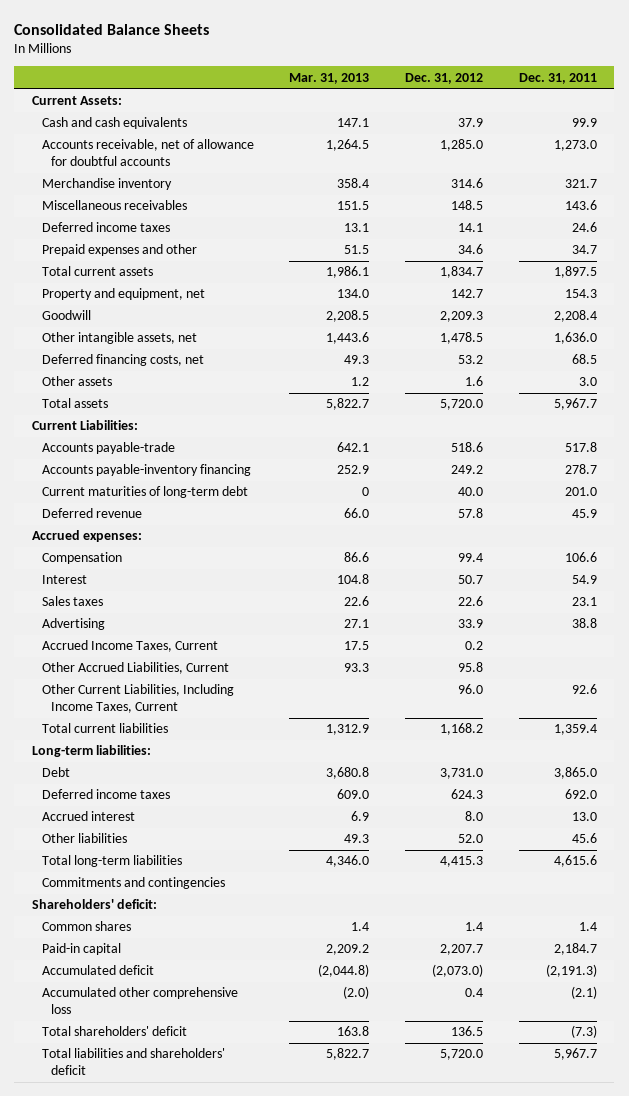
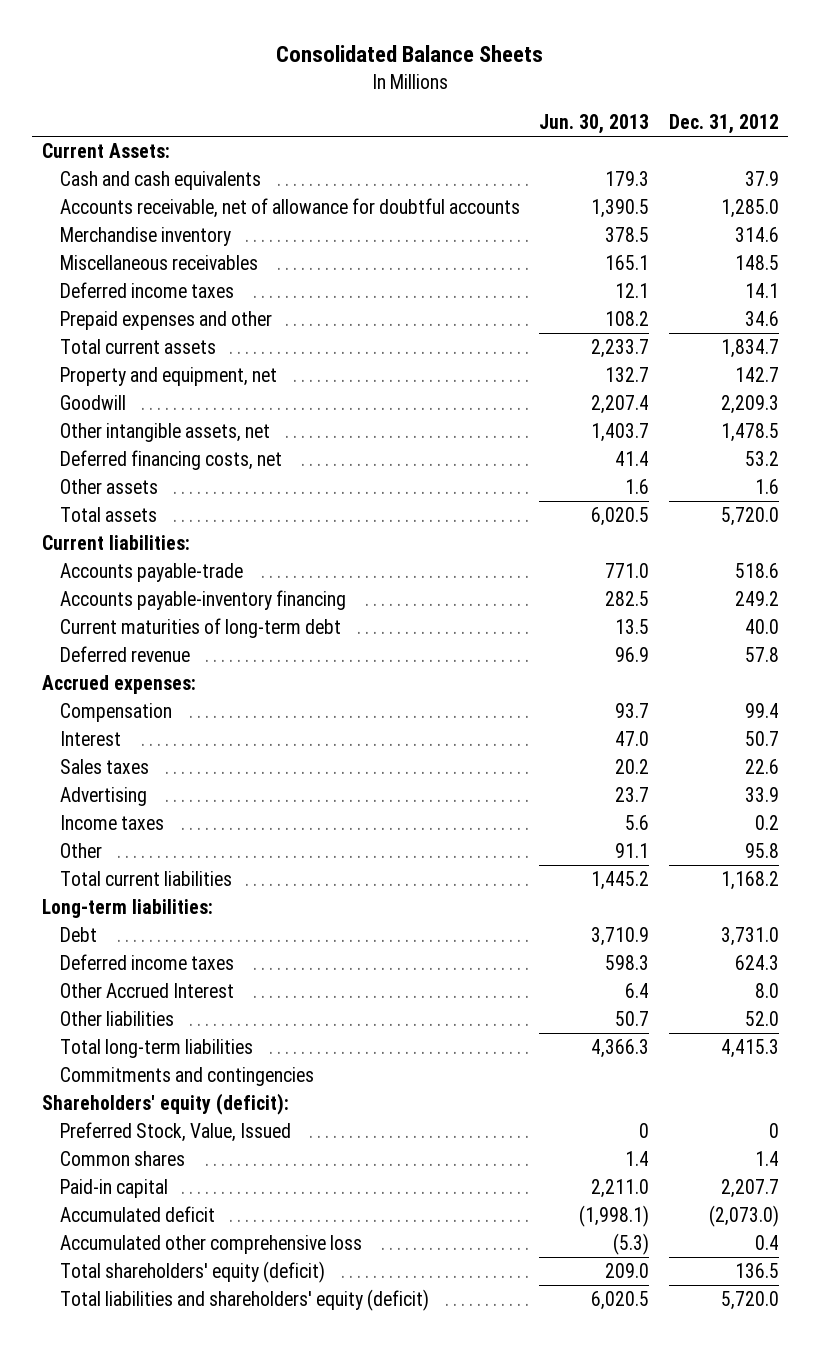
- | Mar. 31, 2013 | Dec. 31, 2012 | Dec. 31, 2011
+ | Jun. 30, 2013 | Dec. 31, 2012
- Current Liabilities:
+ Current liabilities:
- Accrued Income Taxes, Current | 17.5 | 0.2 |
- Other Accrued Liabilities, Current | 93.3 | 95.8 |
- Other Current Liabilities, Including Income Taxes, Current | | 96.0 | 92.6
+ Income taxes | 5.6 | 0.2
+ Other | 91.1 | 95.8
- Accrued interest | 6.9 | 8.0 | 13.0
+ Other Accrued Interest | 6.4 | 8.0
- Shareholders' deficit:
+ Shareholders' equity (deficit):
+ Preferred Stock, Value, Issued | 0 | 0
- Total shareholders' deficit | 163.8 | 136.5 | (7.3)
- Total liabilities and shareholders' deficit | 5,822.7 | 5,720.0 | 5,967.7
+ Total shareholders' equity (deficit) | 209.0 | 136.5
+ Total liabilities and shareholders' equity (deficit) | 6,020.5 | 5,720.0

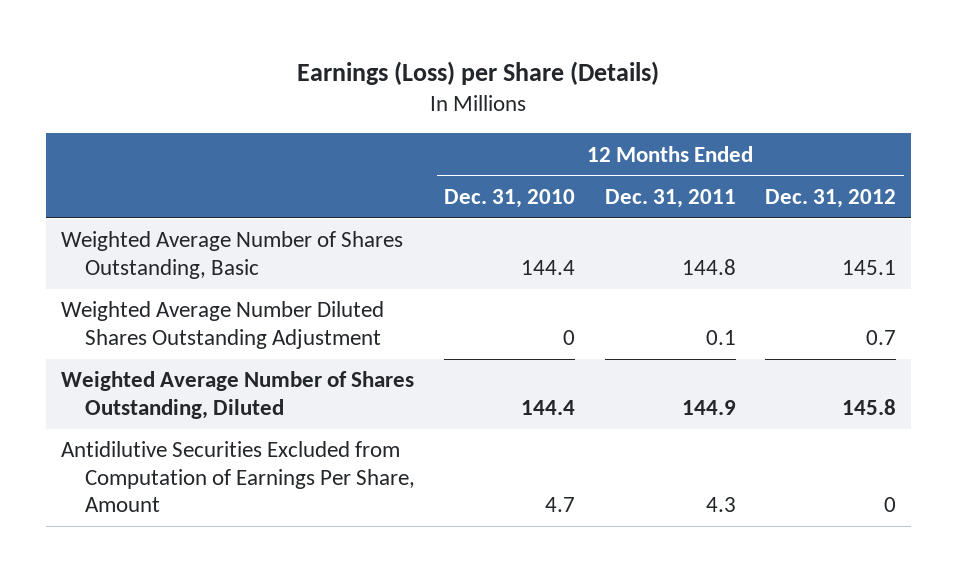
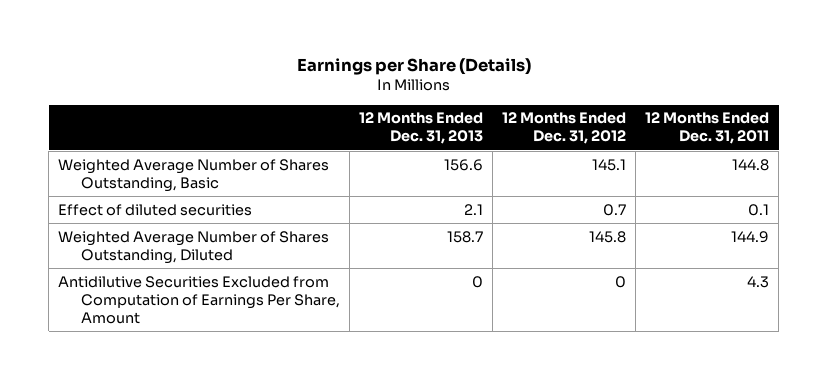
- Earnings (Loss) per Share (Details)
+ Earnings per Share (Details)
- | 12 Months Ended Dec. 31, 2010 | 12 Months Ended Dec. 31, 2011 | 12 Months Ended Dec. 31, 2012
+ | 12 Months Ended Dec. 31, 2013 | 12 Months Ended Dec. 31, 2012 | 12 Months Ended Dec. 31, 2011
- Weighted Average Number Diluted Shares Outstanding Adjustment | 0 | 0.1 | 0.7
+ Effect of diluted securities | 2.1 | 0.7 | 0.1

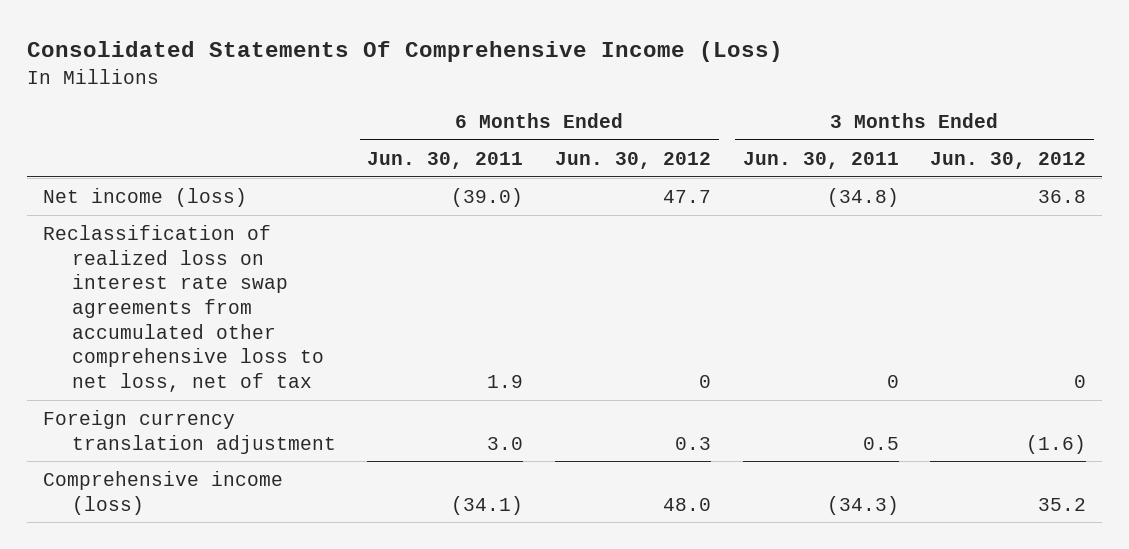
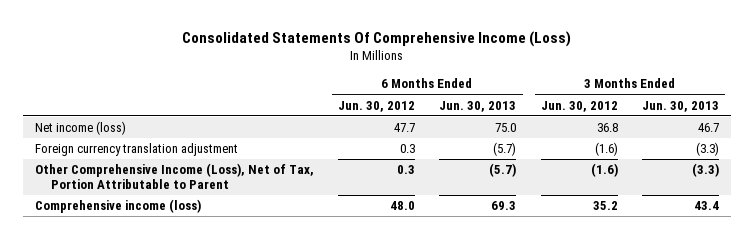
- | 6 Months Ended Jun. 30, 2011 | 6 Months Ended Jun. 30, 2012 | 3 Months Ended Jun. 30, 2011 | 3 Months Ended Jun. 30, 2012
+ | 6 Months Ended Jun. 30, 2012 | 6 Months Ended Jun. 30, 2013 | 3 Months Ended Jun. 30, 2012 | 3 Months Ended Jun. 30, 2013
- Reclassification of realized loss on interest rate swap agreements from accumulated other comprehensive loss to net loss, net of tax | 1.9 | 0 | 0 | 0
+ Other Comprehensive Income (Loss), Net of Tax, Portion Attributable to Parent | 0.3 | (5.7) | (1.6) | (3.3)

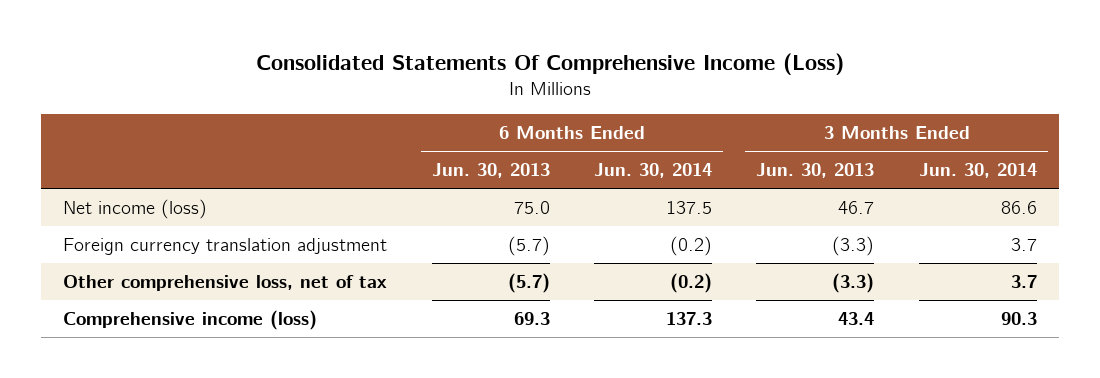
- | 6 Months Ended Jun. 30, 2012 | 6 Months Ended Jun. 30, 2013 | 3 Months Ended Jun. 30, 2012 | 3 Months Ended Jun. 30, 2013
+ | 6 Months Ended Jun. 30, 2013 | 6 Months Ended Jun. 30, 2014 | 3 Months Ended Jun. 30, 2013 | 3 Months Ended Jun. 30, 2014
- Other Comprehensive Income (Loss), Net of Tax, Portion Attributable to Parent | 0.3 | (5.7) | (1.6) | (3.3)
+ Other comprehensive loss, net of tax | (5.7) | (0.2) | (3.3) | 3.7

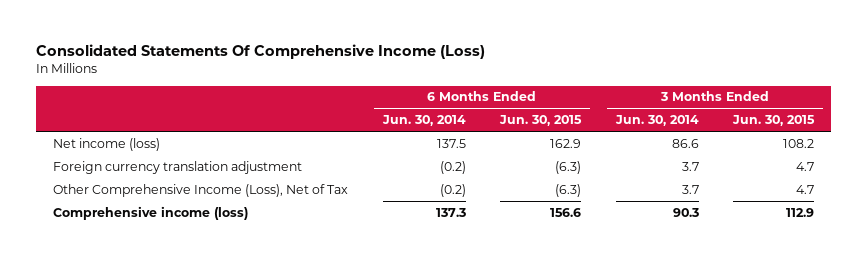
- | 6 Months Ended Jun. 30, 2013 | 6 Months Ended Jun. 30, 2014 | 3 Months Ended Jun. 30, 2013 | 3 Months Ended Jun. 30, 2014
+ | 6 Months Ended Jun. 30, 2014 | 6 Months Ended Jun. 30, 2015 | 3 Months Ended Jun. 30, 2014 | 3 Months Ended Jun. 30, 2015
- Other comprehensive loss, net of tax | (5.7) | (0.2) | (3.3) | 3.7
+ Other Comprehensive Income (Loss), Net of Tax | (0.2) | (6.3) | 3.7 | 4.7

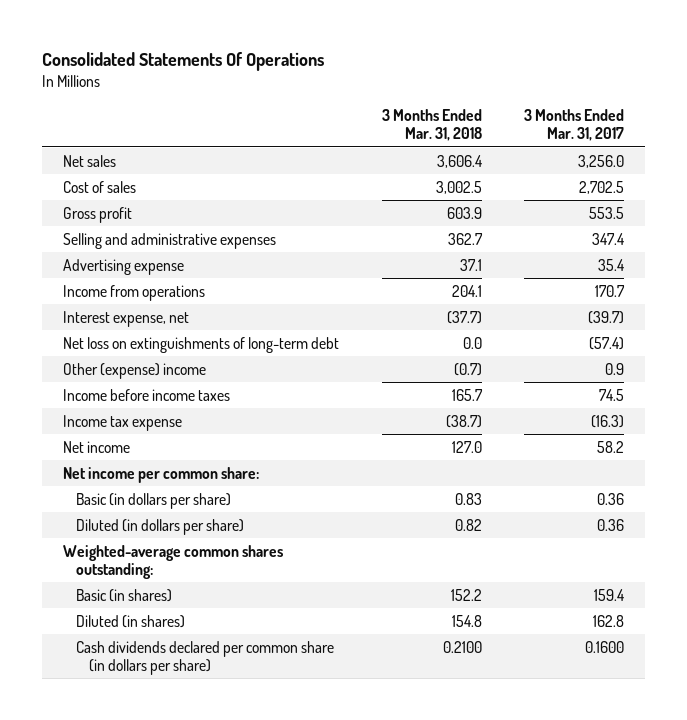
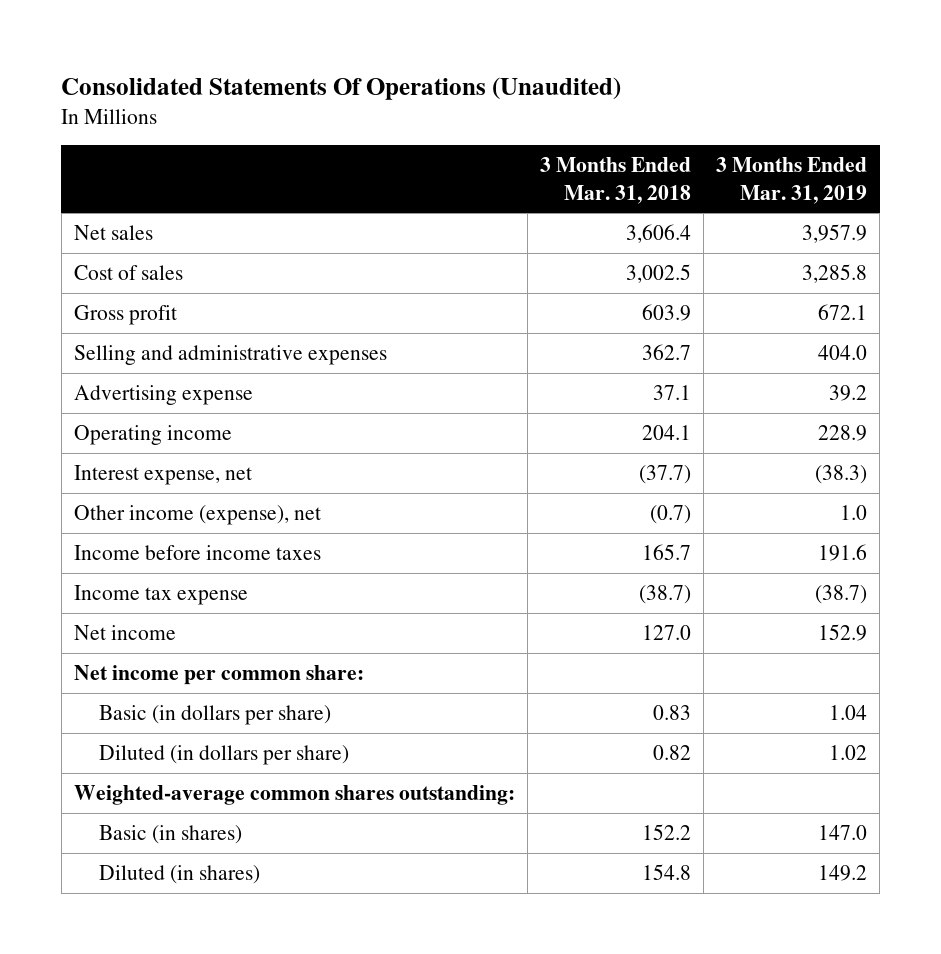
- Consolidated Statements Of Operations
+ Consolidated Statements Of Operations (Unaudited)
- | 3 Months Ended Mar. 31, 2018 | 3 Months Ended Mar. 31, 2017
+ | 3 Months Ended Mar. 31, 2018 | 3 Months Ended Mar. 31, 2019
- Income from operations | 204.1 | 170.7
+ Operating income | 204.1 | 228.9
- Net loss on extinguishments of long-term debt | 0.0 | (57.4)
- Other (expense) income | (0.7) | 0.9
+ Other income (expense), net | (0.7) | 1.0
- Cash dividends declared per common share (in dollars per share) | 0.2100 | 0.1600

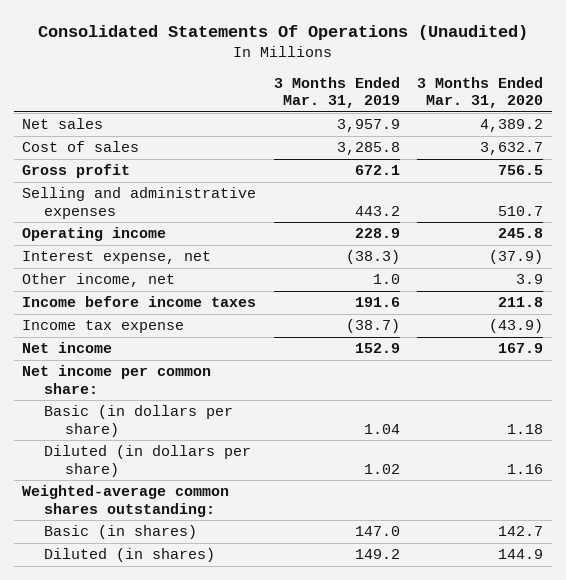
- | 3 Months Ended Mar. 31, 2018 | 3 Months Ended Mar. 31, 2019
+ | 3 Months Ended Mar. 31, 2019 | 3 Months Ended Mar. 31, 2020
- Selling and administrative expenses | 362.7 | 404.0
- Advertising expense | 37.1 | 39.2
+ Selling and administrative expenses | 443.2 | 510.7
- Other income (expense), net | (0.7) | 1.0
+ Other income, net | 1.0 | 3.9

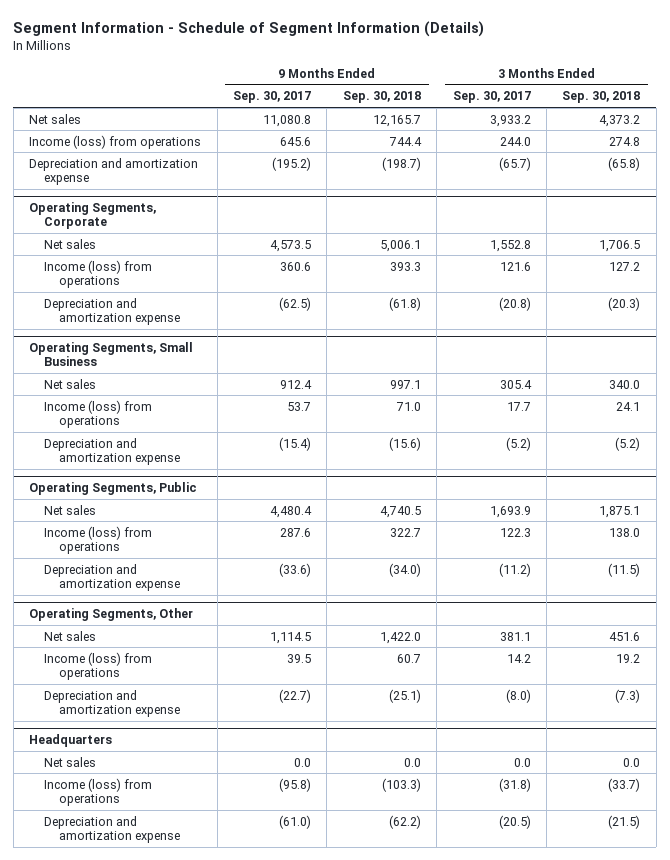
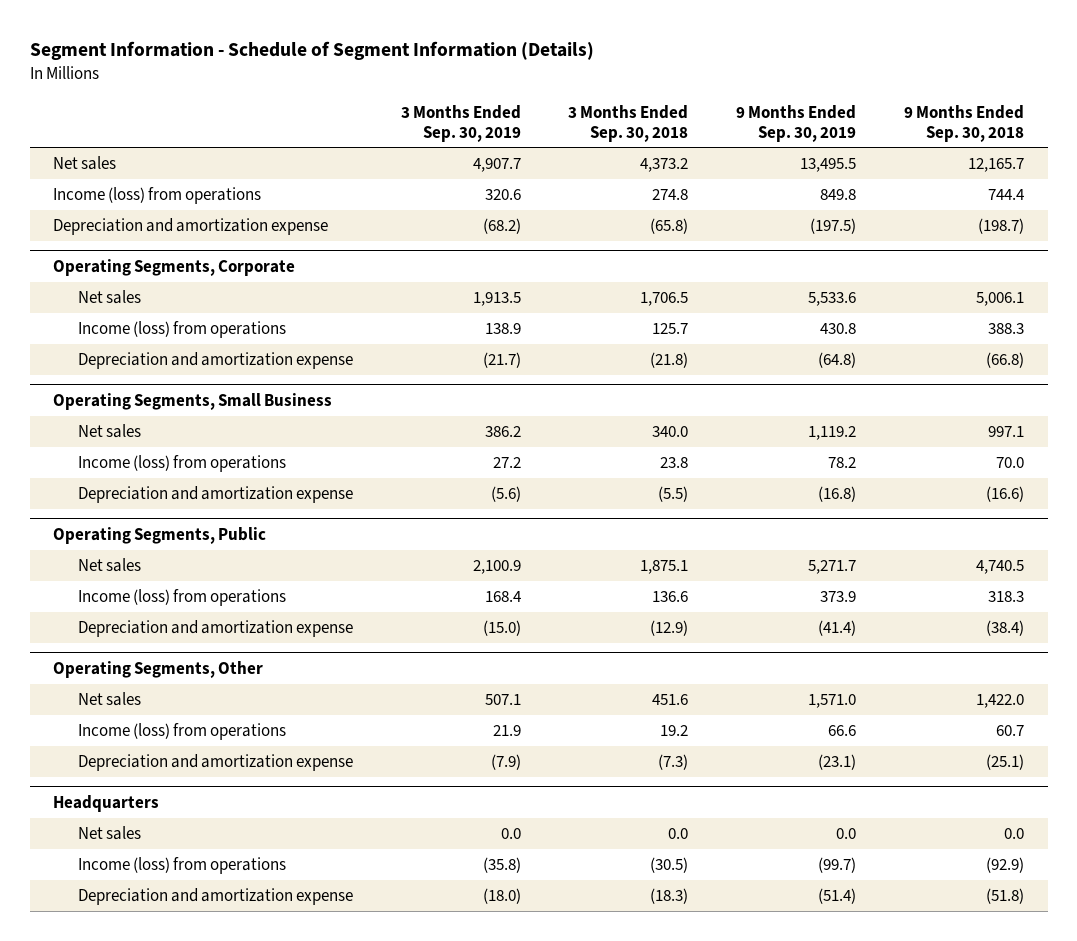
- | 9 Months Ended Sep. 30, 2017 | 9 Months Ended Sep. 30, 2018 | 3 Months Ended Sep. 30, 2017 | 3 Months Ended Sep. 30, 2018
+ | 3 Months Ended Sep. 30, 2019 | 3 Months Ended Sep. 30, 2018 | 9 Months Ended Sep. 30, 2019 | 9 Months Ended Sep. 30, 2018
@ Operating Segments, Corporate
- Income (loss) from operations | 360.6 | 393.3 | 121.6 | 127.2
- Depreciation and amortization expense | (62.5) | (61.8) | (20.8) | (20.3)
+ Income (loss) from operations | 138.9 | 125.7 | 430.8 | 388.3
+ Depreciation and amortization expense | (21.7) | (21.8) | (64.8) | (66.8)
@ Operating Segments, Small Business
- Income (loss) from operations | 53.7 | 71.0 | 17.7 | 24.1
- Depreciation and amortization expense | (15.4) | (15.6) | (5.2) | (5.2)
+ Income (loss) from operations | 27.2 | 23.8 | 78.2 | 70.0
+ Depreciation and amortization expense | (5.6) | (5.5) | (16.8) | (16.6)
@ Operating Segments, Public
- Income (loss) from operations | 287.6 | 322.7 | 122.3 | 138.0
- Depreciation and amortization expense | (33.6) | (34.0) | (11.2) | (11.5)
+ Income (loss) from operations | 168.4 | 136.6 | 373.9 | 318.3
+ Depreciation and amortization expense | (15.0) | (12.9) | (41.4) | (38.4)
@ Headquarters
- Income (loss) from operations | (95.8) | (103.3) | (31.8) | (33.7)
- Depreciation and amortization expense | (61.0) | (62.2) | (20.5) | (21.5)
+ Income (loss) from operations | (35.8) | (30.5) | (99.7) | (92.9)
+ Depreciation and amortization expense | (18.0) | (18.3) | (51.4) | (51.8)

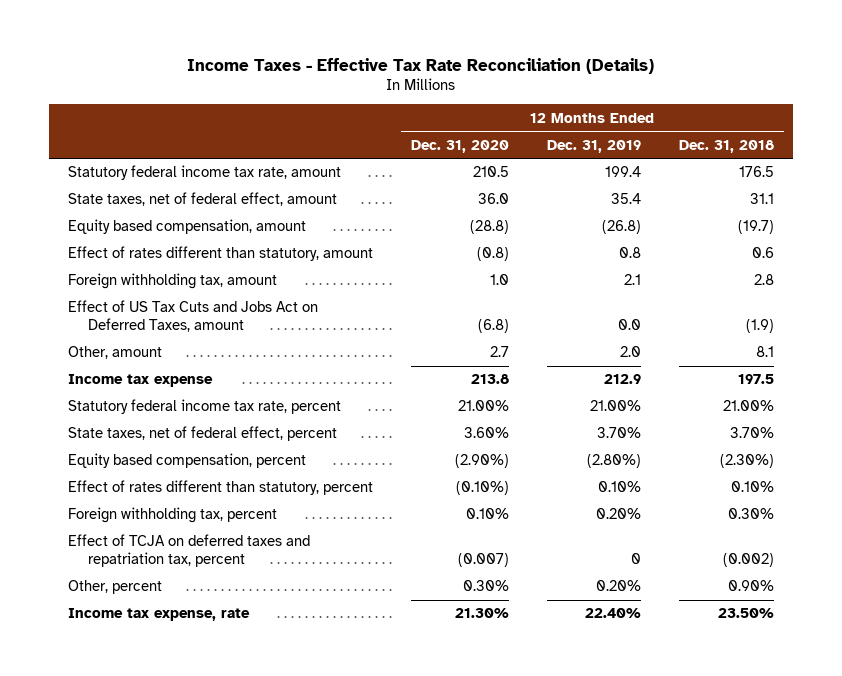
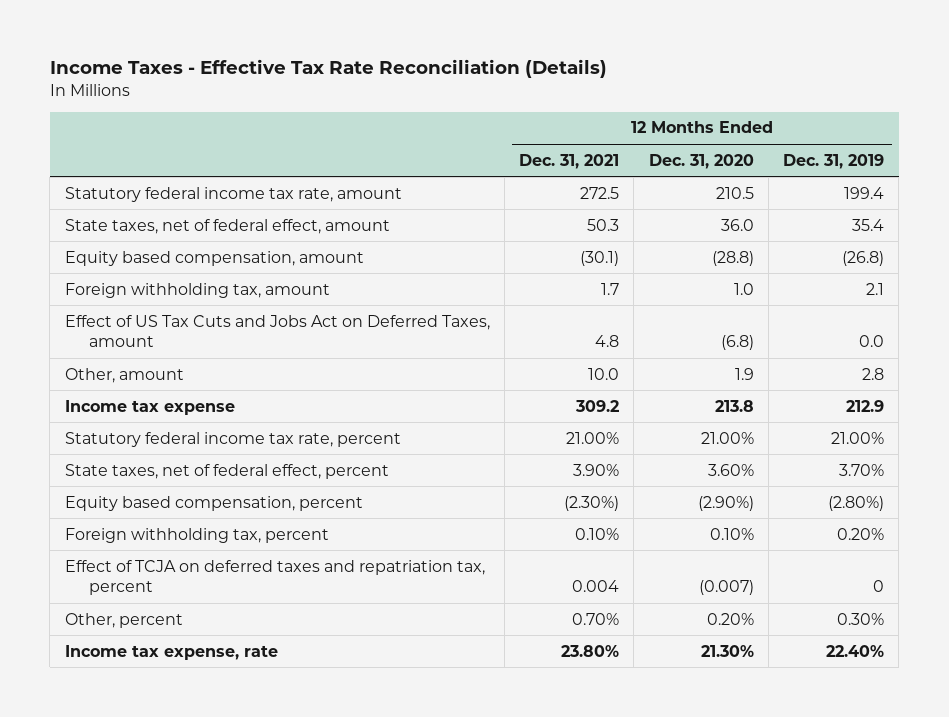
- | 12 Months Ended Dec. 31, 2020 | 12 Months Ended Dec. 31, 2019 | 12 Months Ended Dec. 31, 2018
+ | 12 Months Ended Dec. 31, 2021 | 12 Months Ended Dec. 31, 2020 | 12 Months Ended Dec. 31, 2019
- Effect of rates different than statutory, amount | (0.8) | 0.8 | 0.6
- Other, amount | 2.7 | 2.0 | 8.1
+ Other, amount | 10.0 | 1.9 | 2.8
- Effect of rates different than statutory, percent | (0.10%) | 0.10% | 0.10%
- Other, percent | 0.30% | 0.20% | 0.90%
+ Other, percent | 0.70% | 0.20% | 0.30%

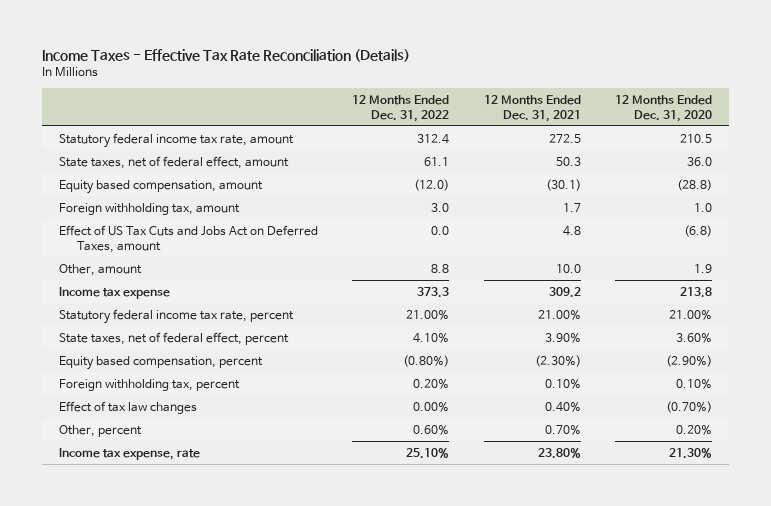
- | 12 Months Ended Dec. 31, 2021 | 12 Months Ended Dec. 31, 2020 | 12 Months Ended Dec. 31, 2019
+ | 12 Months Ended Dec. 31, 2022 | 12 Months Ended Dec. 31, 2021 | 12 Months Ended Dec. 31, 2020
- Effect of TCJA on deferred taxes and repatriation tax, percent | 0.004 | (0.007) | 0
+ Effect of tax law changes | 0.00% | 0.40% | (0.70%)

